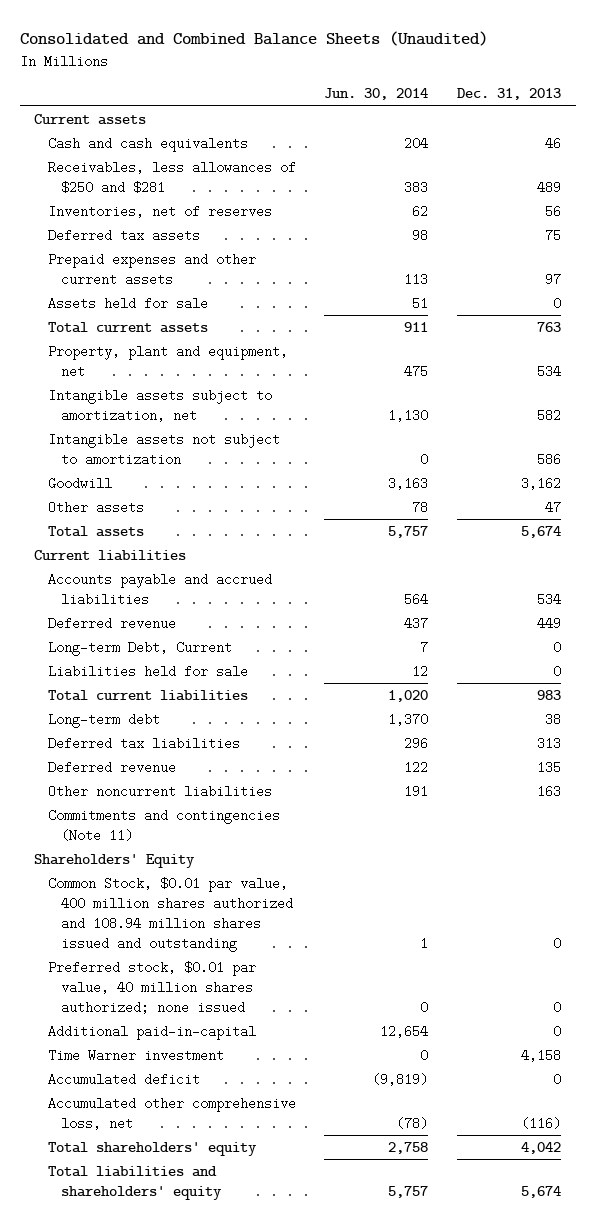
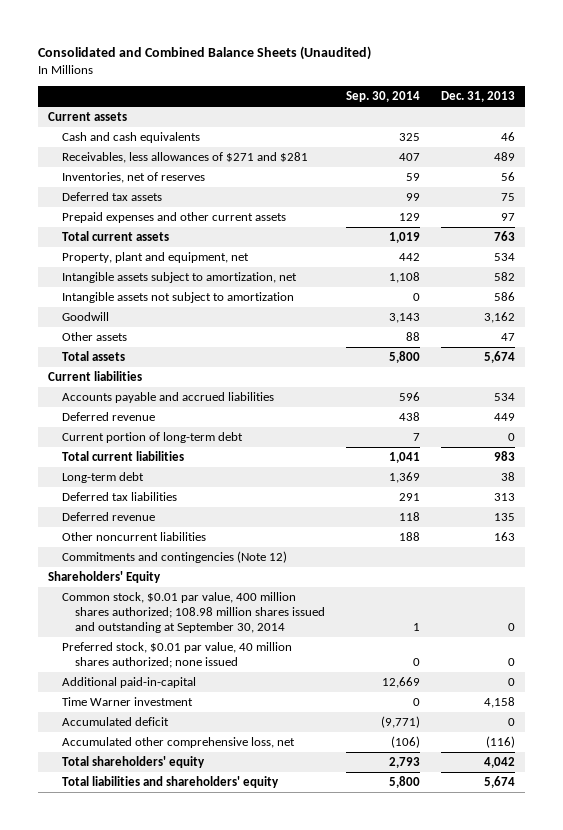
- | Jun. 30, 2014 | Dec. 31, 2013
+ | Sep. 30, 2014 | Dec. 31, 2013
- Receivables, less allowances of $250 and $281 | 383 | 489
+ Receivables, less allowances of $271 and $281 | 407 | 489
- Assets held for sale | 51 | 0
- Long-term Debt, Current | 7 | 0
- Liabilities held for sale | 12 | 0
+ Current portion of long-term debt | 7 | 0
- Commitments and contingencies (Note 11)
+ Commitments and contingencies (Note 12)
- Common Stock, $0.01 par value, 400 million shares authorized and 108.94 million shares issued and outstanding | 1 | 0
+ Common stock, $0.01 par value, 400 million shares authorized; 108.98 million shares issued and outstanding at September 30, 2014 | 1 | 0

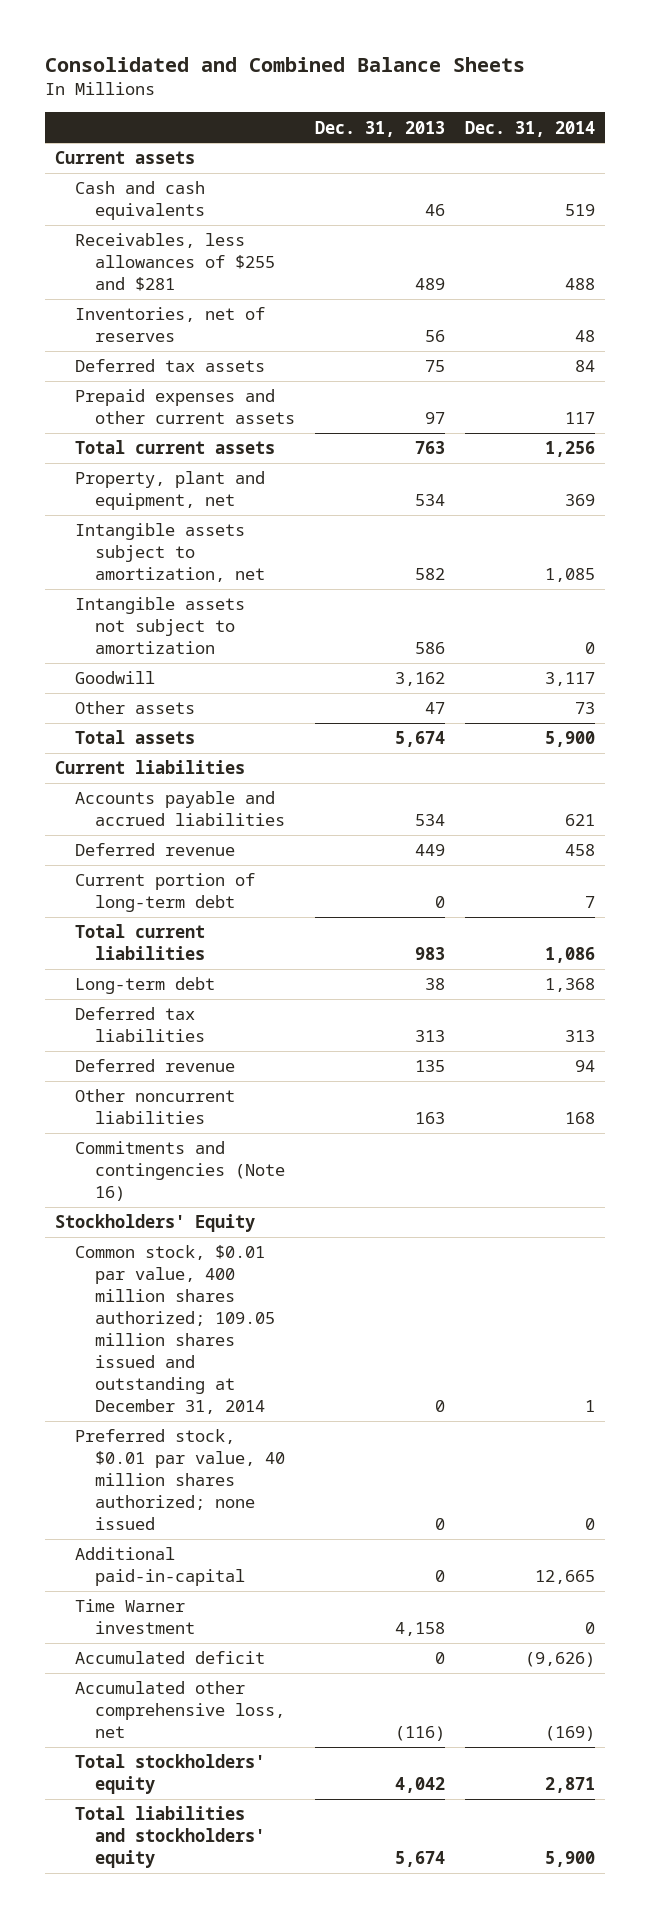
- Consolidated and Combined Balance Sheets (Unaudited)
+ Consolidated and Combined Balance Sheets
- | Sep. 30, 2014 | Dec. 31, 2013
+ | Dec. 31, 2013 | Dec. 31, 2014
- Receivables, less allowances of $271 and $281 | 407 | 489
+ Receivables, less allowances of $255 and $281 | 489 | 488
- Commitments and contingencies (Note 12)
- Shareholders' Equity
- Common stock, $0.01 par value, 400 million shares authorized; 108.98 million shares issued and outstanding at September 30, 2014 | 1 | 0
+ Commitments and contingencies (Note 16)
+ Stockholders' Equity
+ Common stock, $0.01 par value, 400 million shares authorized; 109.05 million shares issued and outstanding at December 31, 2014 | 0 | 1
- Total shareholders' equity | 2,793 | 4,042
- Total liabilities and shareholders' equity | 5,800 | 5,674
+ Total stockholders' equity | 4,042 | 2,871
+ Total liabilities and stockholders' equity | 5,674 | 5,900

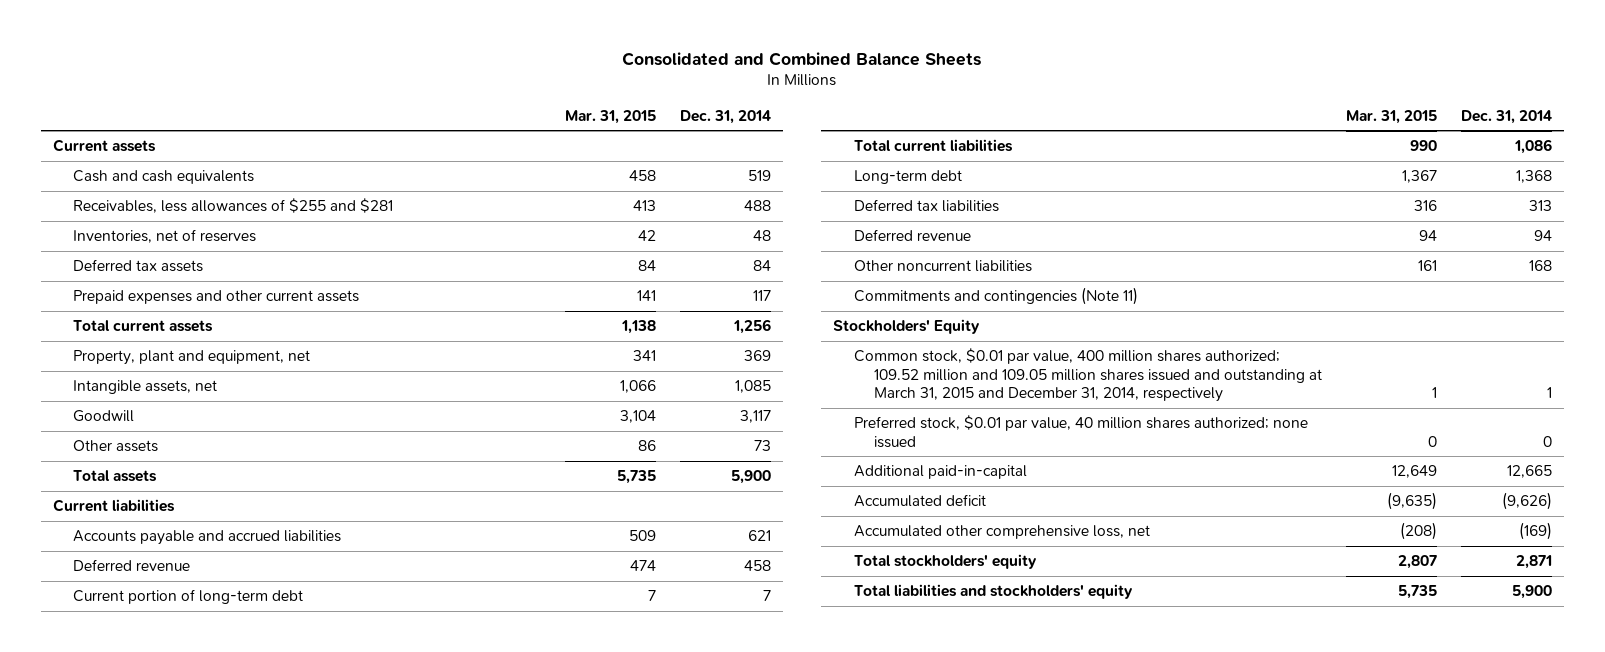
- | Dec. 31, 2013 | Dec. 31, 2014
+ | Mar. 31, 2015 | Dec. 31, 2014
- Intangible assets subject to amortization, net | 582 | 1,085
- Intangible assets not subject to amortization | 586 | 0
+ Intangible assets, net | 1,066 | 1,085
- Commitments and contingencies (Note 16)
+ Commitments and contingencies (Note 11)
- Common stock, $0.01 par value, 400 million shares authorized; 109.05 million shares issued and outstanding at December 31, 2014 | 0 | 1
+ Common stock, $0.01 par value, 400 million shares authorized; 109.52 million and 109.05 million shares issued and outstanding at March 31, 2015 and December 31, 2014, respectively | 1 | 1
- Time Warner investment | 4,158 | 0

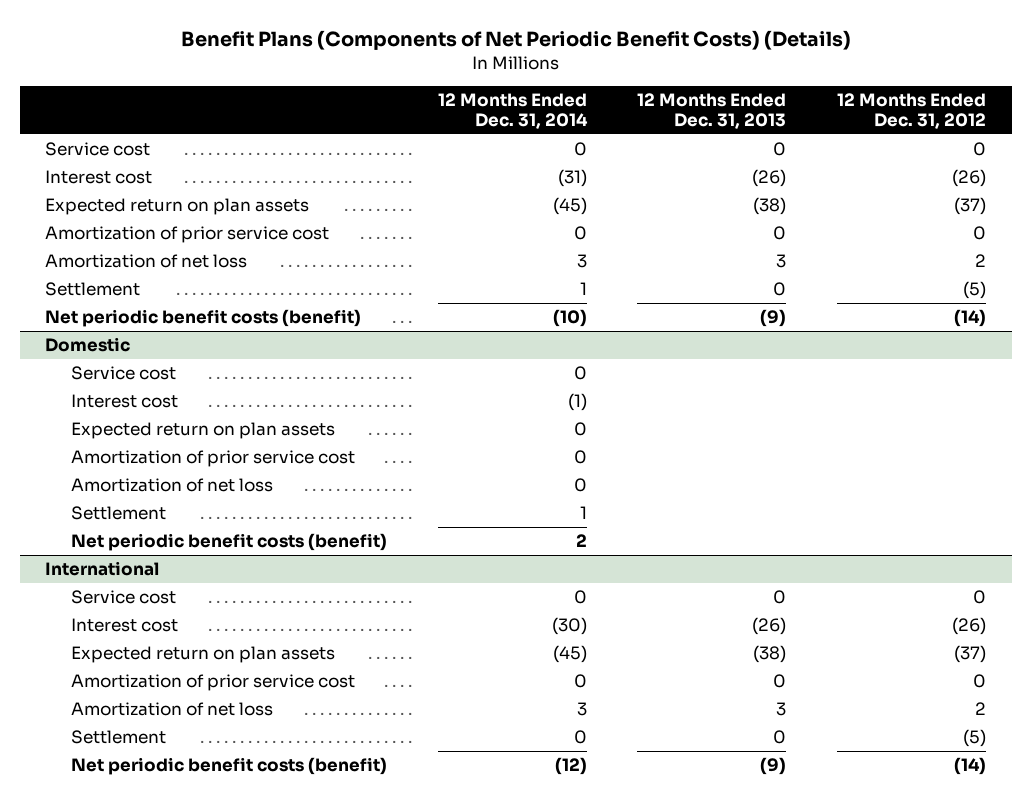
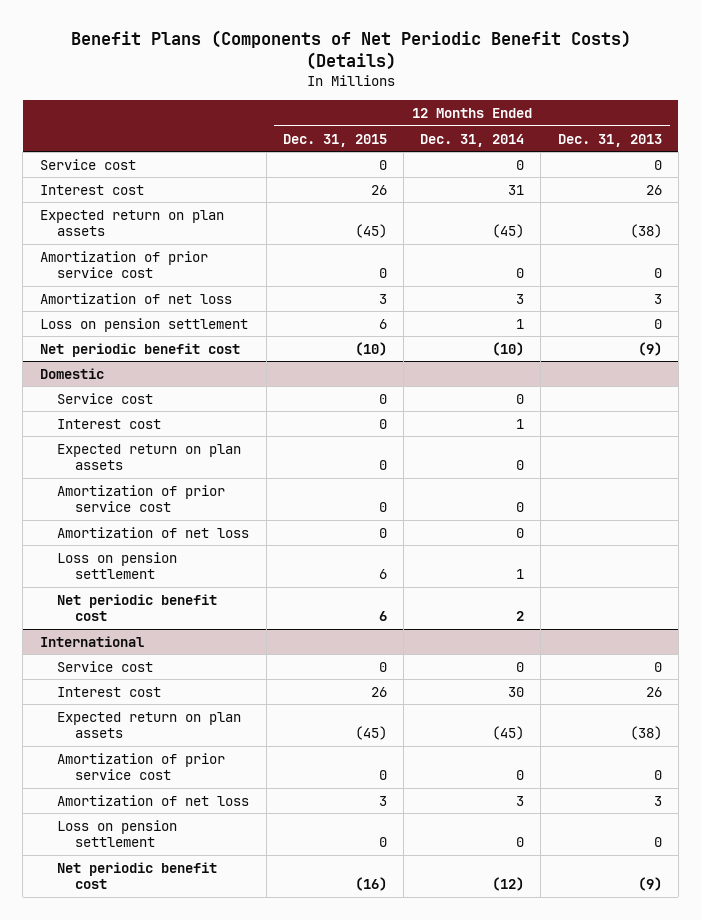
- | 12 Months Ended Dec. 31, 2014 | 12 Months Ended Dec. 31, 2013 | 12 Months Ended Dec. 31, 2012
+ | 12 Months Ended Dec. 31, 2015 | 12 Months Ended Dec. 31, 2014 | 12 Months Ended Dec. 31, 2013
- Interest cost | (31) | (26) | (26)
+ Interest cost | 26 | 31 | 26
- Settlement | 1 | 0 | (5)
- Net periodic benefit costs (benefit) | (10) | (9) | (14)
+ Loss on pension settlement | 6 | 1 | 0
+ Net periodic benefit cost | (10) | (10) | (9)
@ Domestic
- Interest cost | (1) | |
+ Interest cost | 0 | 1 |
- Settlement | 1 | |
- Net periodic benefit costs (benefit) | 2 | |
+ Loss on pension settlement | 6 | 1 |
+ Net periodic benefit cost | 6 | 2 |
@ International
- Interest cost | (30) | (26) | (26)
+ Interest cost | 26 | 30 | 26
- Settlement | 0 | 0 | (5)
- Net periodic benefit costs (benefit) | (12) | (9) | (14)
+ Loss on pension settlement | 0 | 0 | 0
+ Net periodic benefit cost | (16) | (12) | (9)

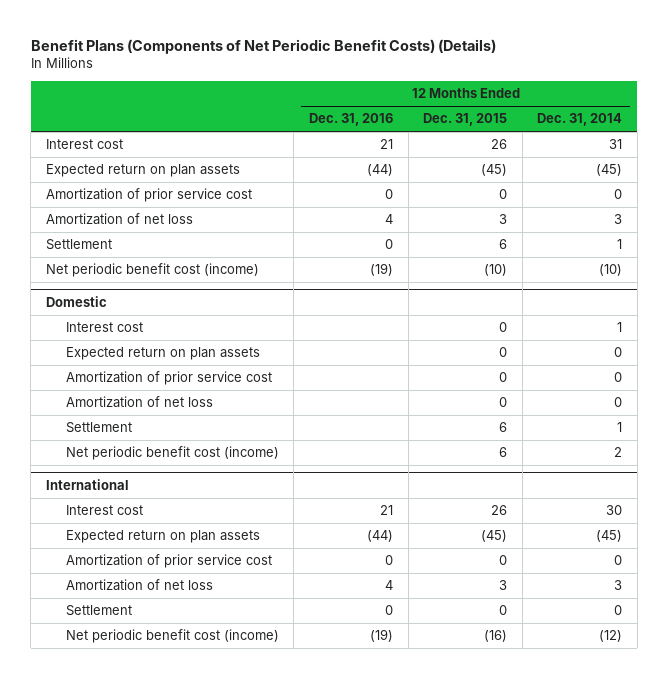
- | 12 Months Ended Dec. 31, 2015 | 12 Months Ended Dec. 31, 2014 | 12 Months Ended Dec. 31, 2013
+ | 12 Months Ended Dec. 31, 2016 | 12 Months Ended Dec. 31, 2015 | 12 Months Ended Dec. 31, 2014
- Service cost | 0 | 0 | 0
- Loss on pension settlement | 6 | 1 | 0
- Net periodic benefit cost | (10) | (10) | (9)
+ Settlement | 0 | 6 | 1
+ Net periodic benefit cost (income) | (19) | (10) | (10)
@ Domestic
- Service cost | 0 | 0 |
- Loss on pension settlement | 6 | 1 |
- Net periodic benefit cost | 6 | 2 |
+ Settlement | | 6 | 1
+ Net periodic benefit cost (income) | | 6 | 2
@ International
- Service cost | 0 | 0 | 0
- Loss on pension settlement | 0 | 0 | 0
- Net periodic benefit cost | (16) | (12) | (9)
+ Settlement | 0 | 0 | 0
+ Net periodic benefit cost (income) | (19) | (16) | (12)

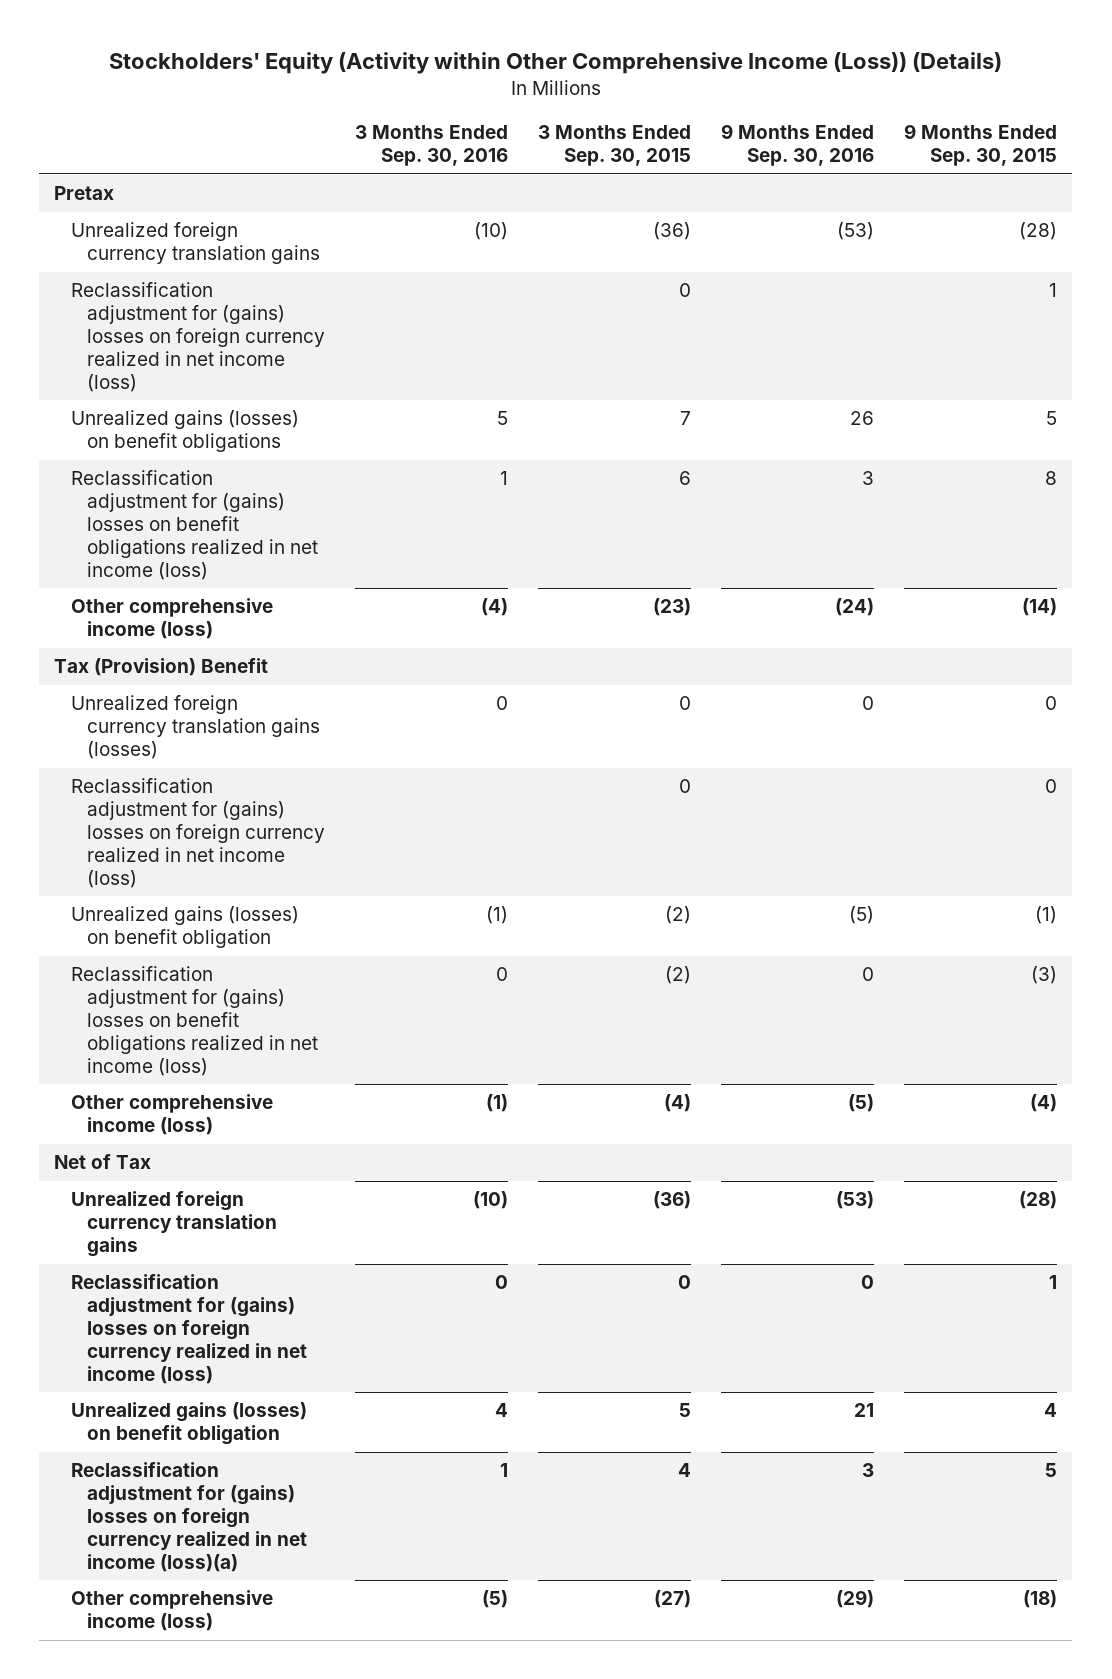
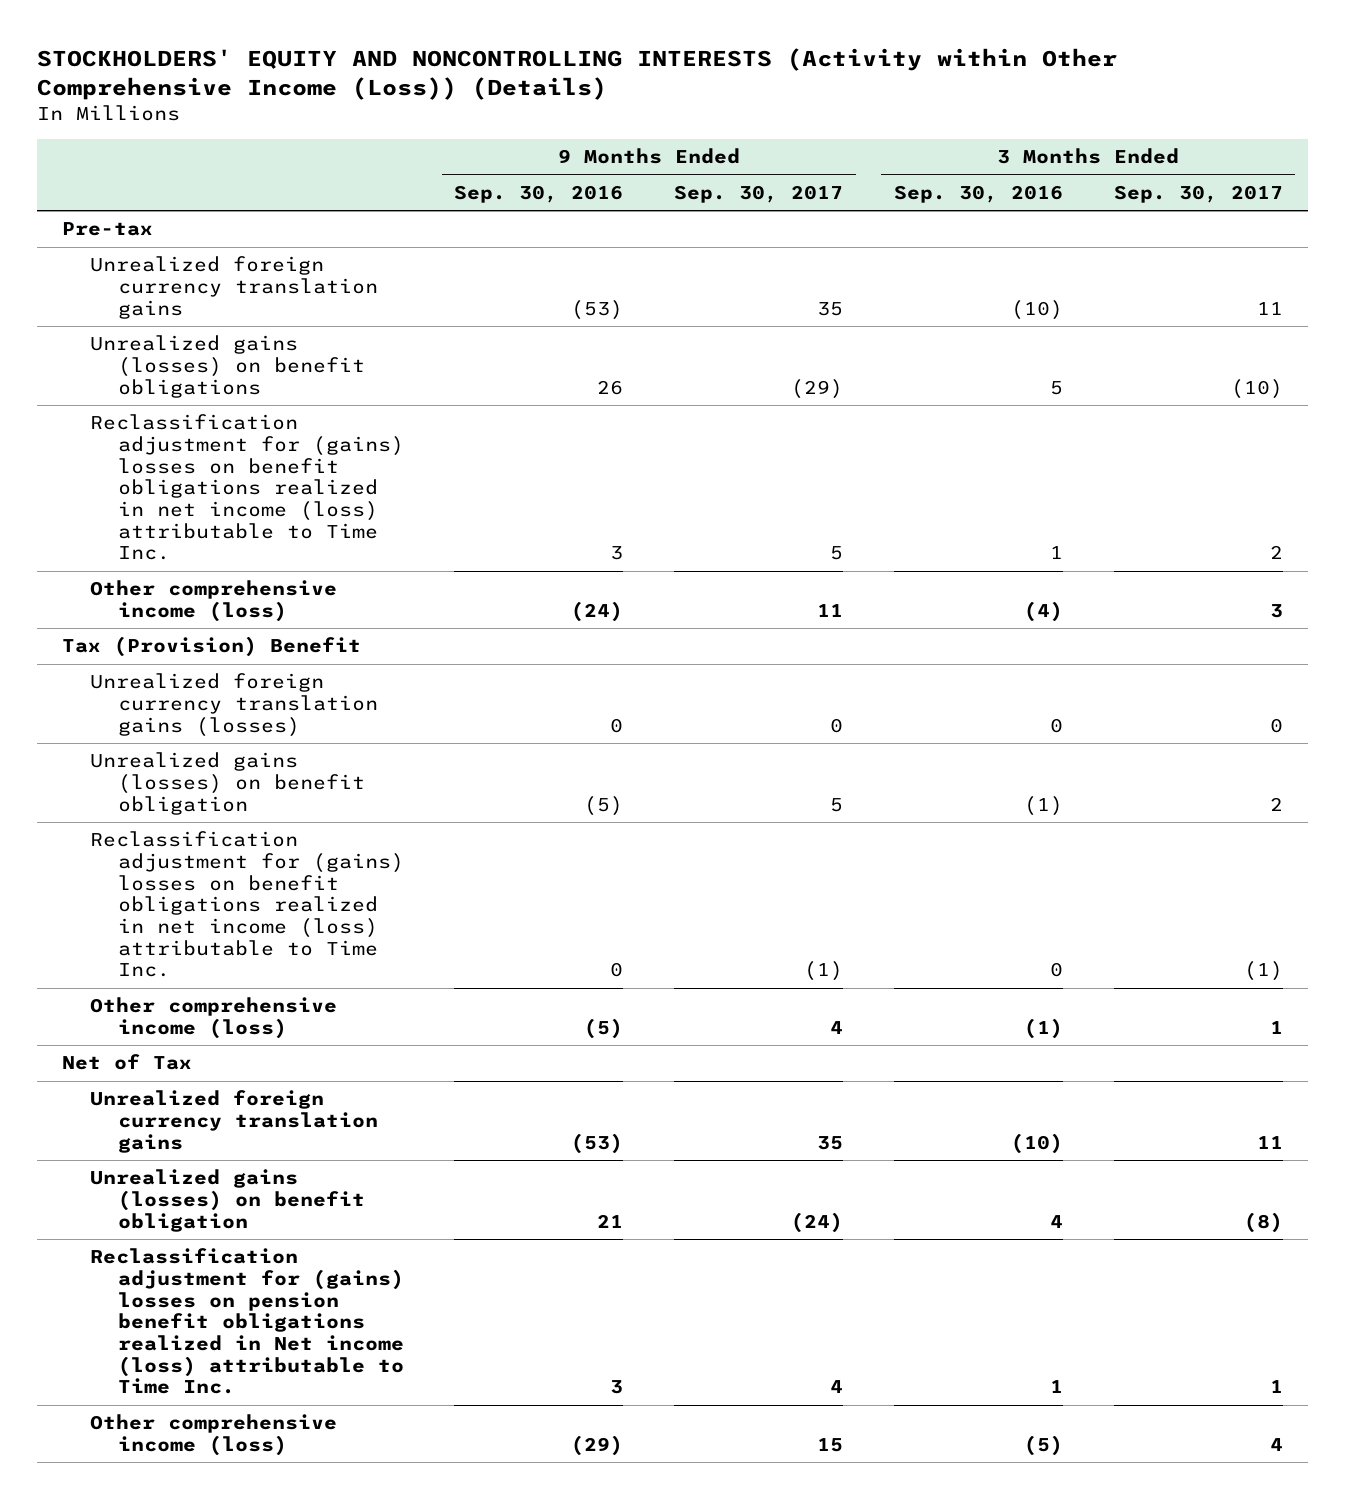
- Stockholders' Equity (Activity within Other Comprehensive Income (Loss)) (Details)
+ STOCKHOLDERS' EQUITY AND NONCONTROLLING INTERESTS (Activity within Other Comprehensive Income (Loss)) (Details)
- | 3 Months Ended Sep. 30, 2016 | 3 Months Ended Sep. 30, 2015 | 9 Months Ended Sep. 30, 2016 | 9 Months Ended Sep. 30, 2015
+ | 9 Months Ended Sep. 30, 2016 | 9 Months Ended Sep. 30, 2017 | 3 Months Ended Sep. 30, 2016 | 3 Months Ended Sep. 30, 2017
- Pretax
+ Pre-tax
- Reclassification adjustment for (gains) losses on foreign currency realized in net income (loss) | | 0 | | 1
- Reclassification adjustment for (gains) losses on benefit obligations realized in net income (loss) | 1 | 6 | 3 | 8
+ Reclassification adjustment for (gains) losses on benefit obligations realized in net income (loss) attributable to Time Inc. | 3 | 5 | 1 | 2
- Reclassification adjustment for (gains) losses on foreign currency realized in net income (loss) | | 0 | | 0
- Reclassification adjustment for (gains) losses on benefit obligations realized in net income (loss) | 0 | (2) | 0 | (3)
+ Reclassification adjustment for (gains) losses on benefit obligations realized in net income (loss) attributable to Time Inc. | 0 | (1) | 0 | (1)
- Reclassification adjustment for (gains) losses on foreign currency realized in net income (loss) | 0 | 0 | 0 | 1
- Reclassification adjustment for (gains) losses on foreign currency realized in net income (loss)(a) | 1 | 4 | 3 | 5
+ Reclassification adjustment for (gains) losses on pension benefit obligations realized in Net income (loss) attributable to Time Inc. | 3 | 4 | 1 | 1

